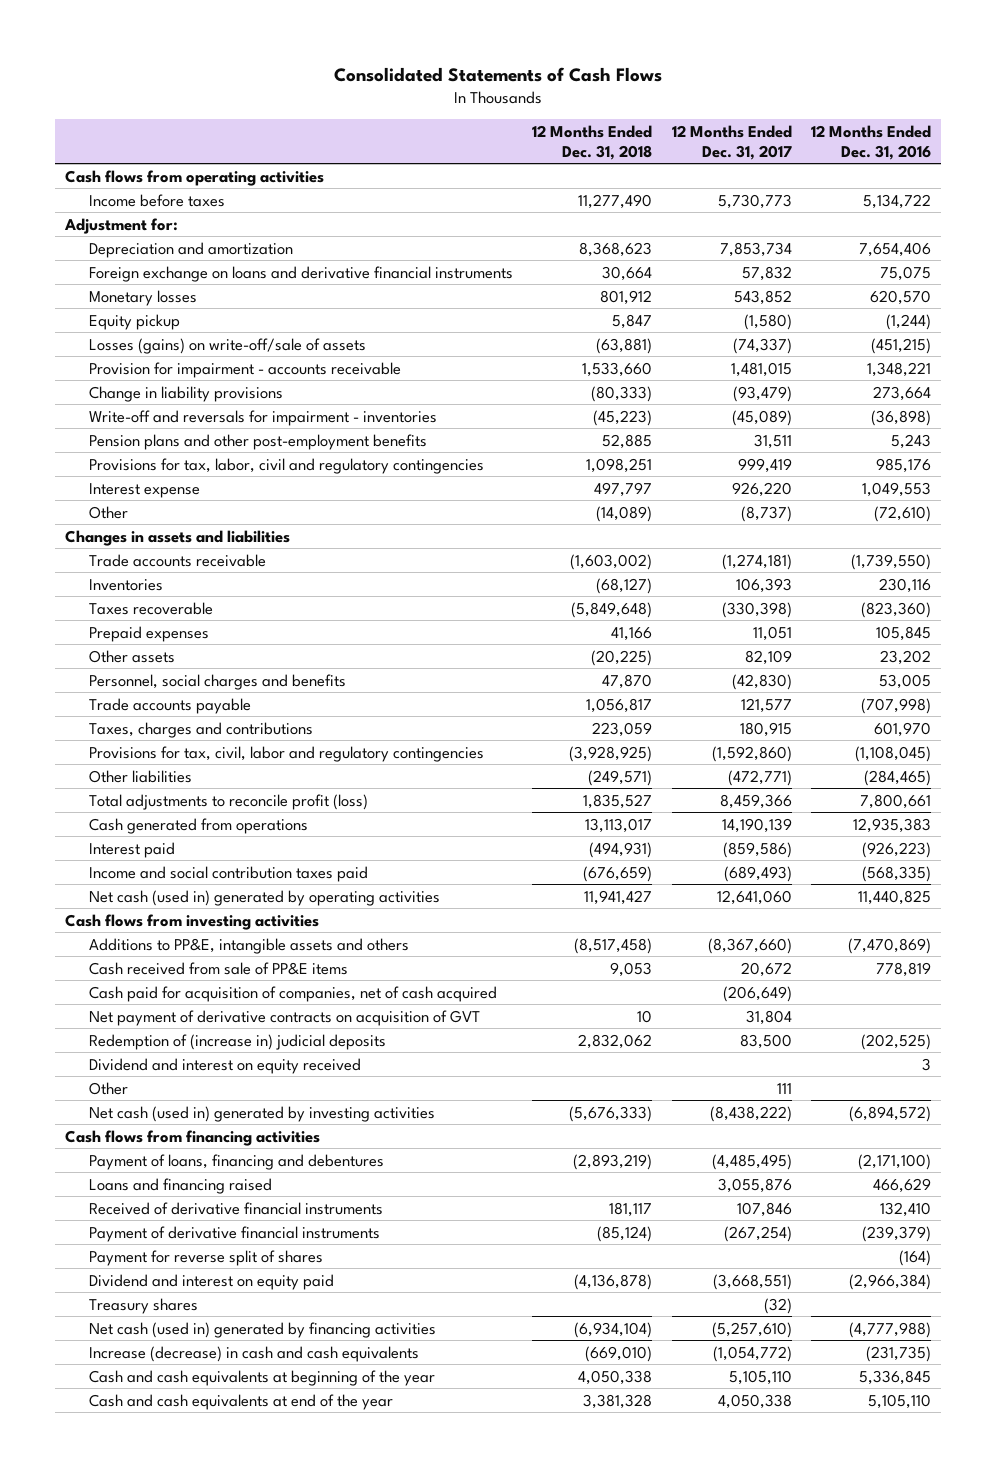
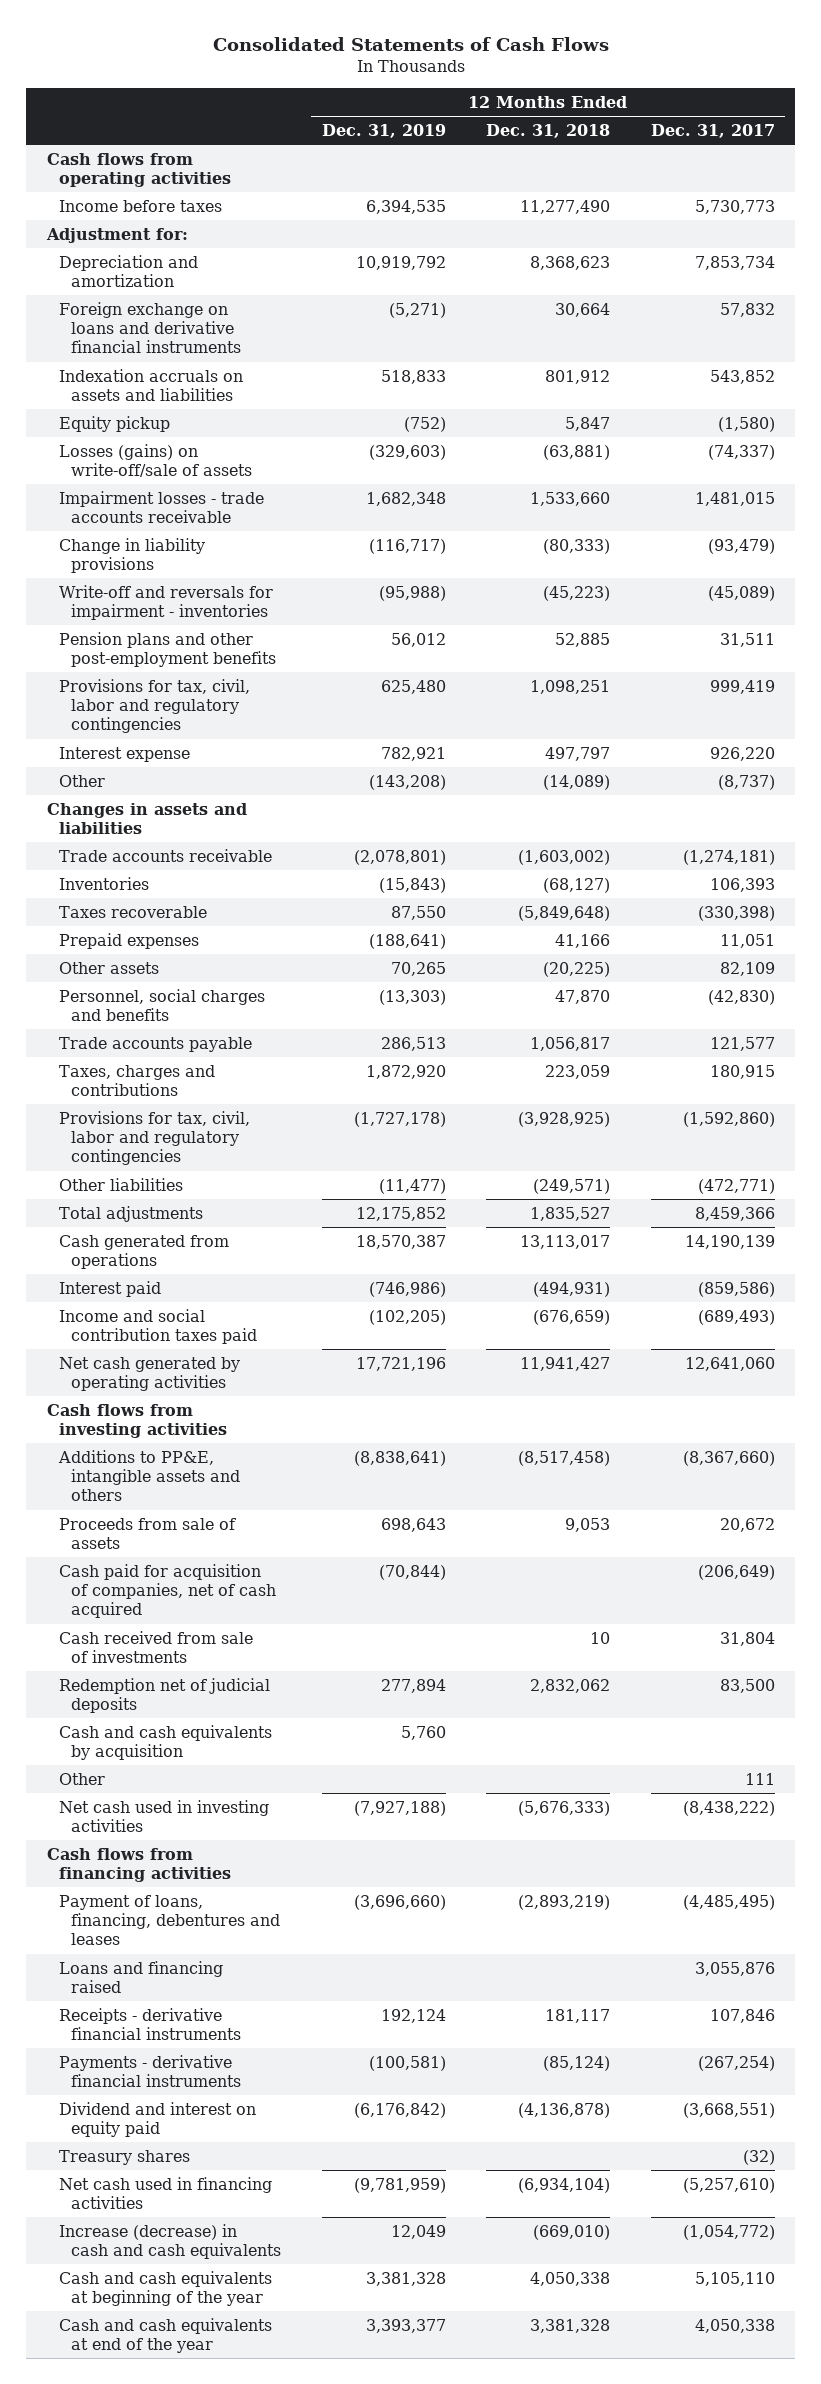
- | 12 Months Ended Dec. 31, 2018 | 12 Months Ended Dec. 31, 2017 | 12 Months Ended Dec. 31, 2016
+ | 12 Months Ended Dec. 31, 2019 | 12 Months Ended Dec. 31, 2018 | 12 Months Ended Dec. 31, 2017
- Monetary losses | 801,912 | 543,852 | 620,570
+ Indexation accruals on assets and liabilities | 518,833 | 801,912 | 543,852
- Provision for impairment - accounts receivable | 1,533,660 | 1,481,015 | 1,348,221
+ Impairment losses - trade accounts receivable | 1,682,348 | 1,533,660 | 1,481,015
- Provisions for tax, labor, civil and regulatory contingencies | 1,098,251 | 999,419 | 985,176
+ Provisions for tax, civil, labor and regulatory contingencies | 625,480 | 1,098,251 | 999,419
- Total adjustments to reconcile profit (loss) | 1,835,527 | 8,459,366 | 7,800,661
+ Total adjustments | 12,175,852 | 1,835,527 | 8,459,366
- Net cash (used in) generated by operating activities | 11,941,427 | 12,641,060 | 11,440,825
+ Net cash generated by operating activities | 17,721,196 | 11,941,427 | 12,641,060
- Cash received from sale of PP&E items | 9,053 | 20,672 | 778,819
+ Proceeds from sale of assets | 698,643 | 9,053 | 20,672
- Net payment of derivative contracts on acquisition of GVT | 10 | 31,804 |
- Redemption of (increase in) judicial deposits | 2,832,062 | 83,500 | (202,525)
- Dividend and interest on equity received | | | 3
+ Cash received from sale of investments | | 10 | 31,804
+ Redemption net of judicial deposits | 277,894 | 2,832,062 | 83,500
+ Cash and cash equivalents by acquisition | 5,760 | |
- Net cash (used in) generated by investing activities | (5,676,333) | (8,438,222) | (6,894,572)
+ Net cash used in investing activities | (7,927,188) | (5,676,333) | (8,438,222)
- Payment of loans, financing and debentures | (2,893,219) | (4,485,495) | (2,171,100)
+ Payment of loans, financing, debentures and leases | (3,696,660) | (2,893,219) | (4,485,495)
- Received of derivative financial instruments | 181,117 | 107,846 | 132,410
- Payment of derivative financial instruments | (85,124) | (267,254) | (239,379)
- Payment for reverse split of shares | | | (164)
+ Receipts - derivative financial instruments | 192,124 | 181,117 | 107,846
+ Payments - derivative financial instruments | (100,581) | (85,124) | (267,254)
- Net cash (used in) generated by financing activities | (6,934,104) | (5,257,610) | (4,777,988)
+ Net cash used in financing activities | (9,781,959) | (6,934,104) | (5,257,610)

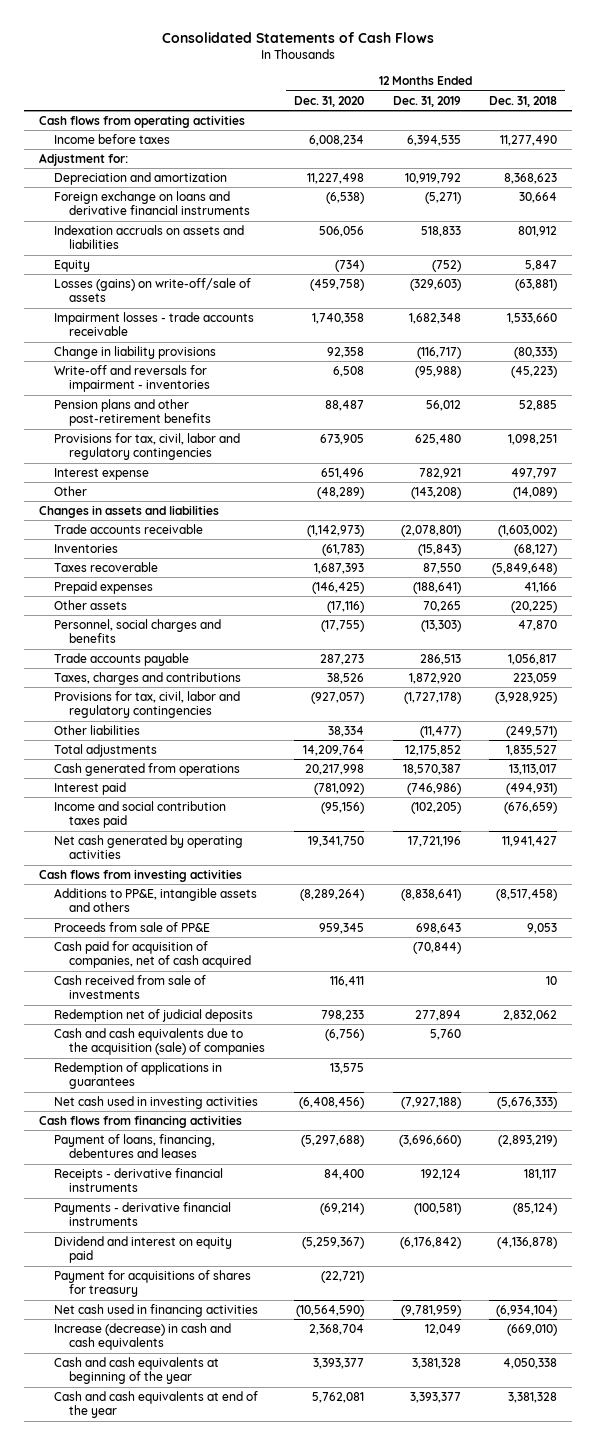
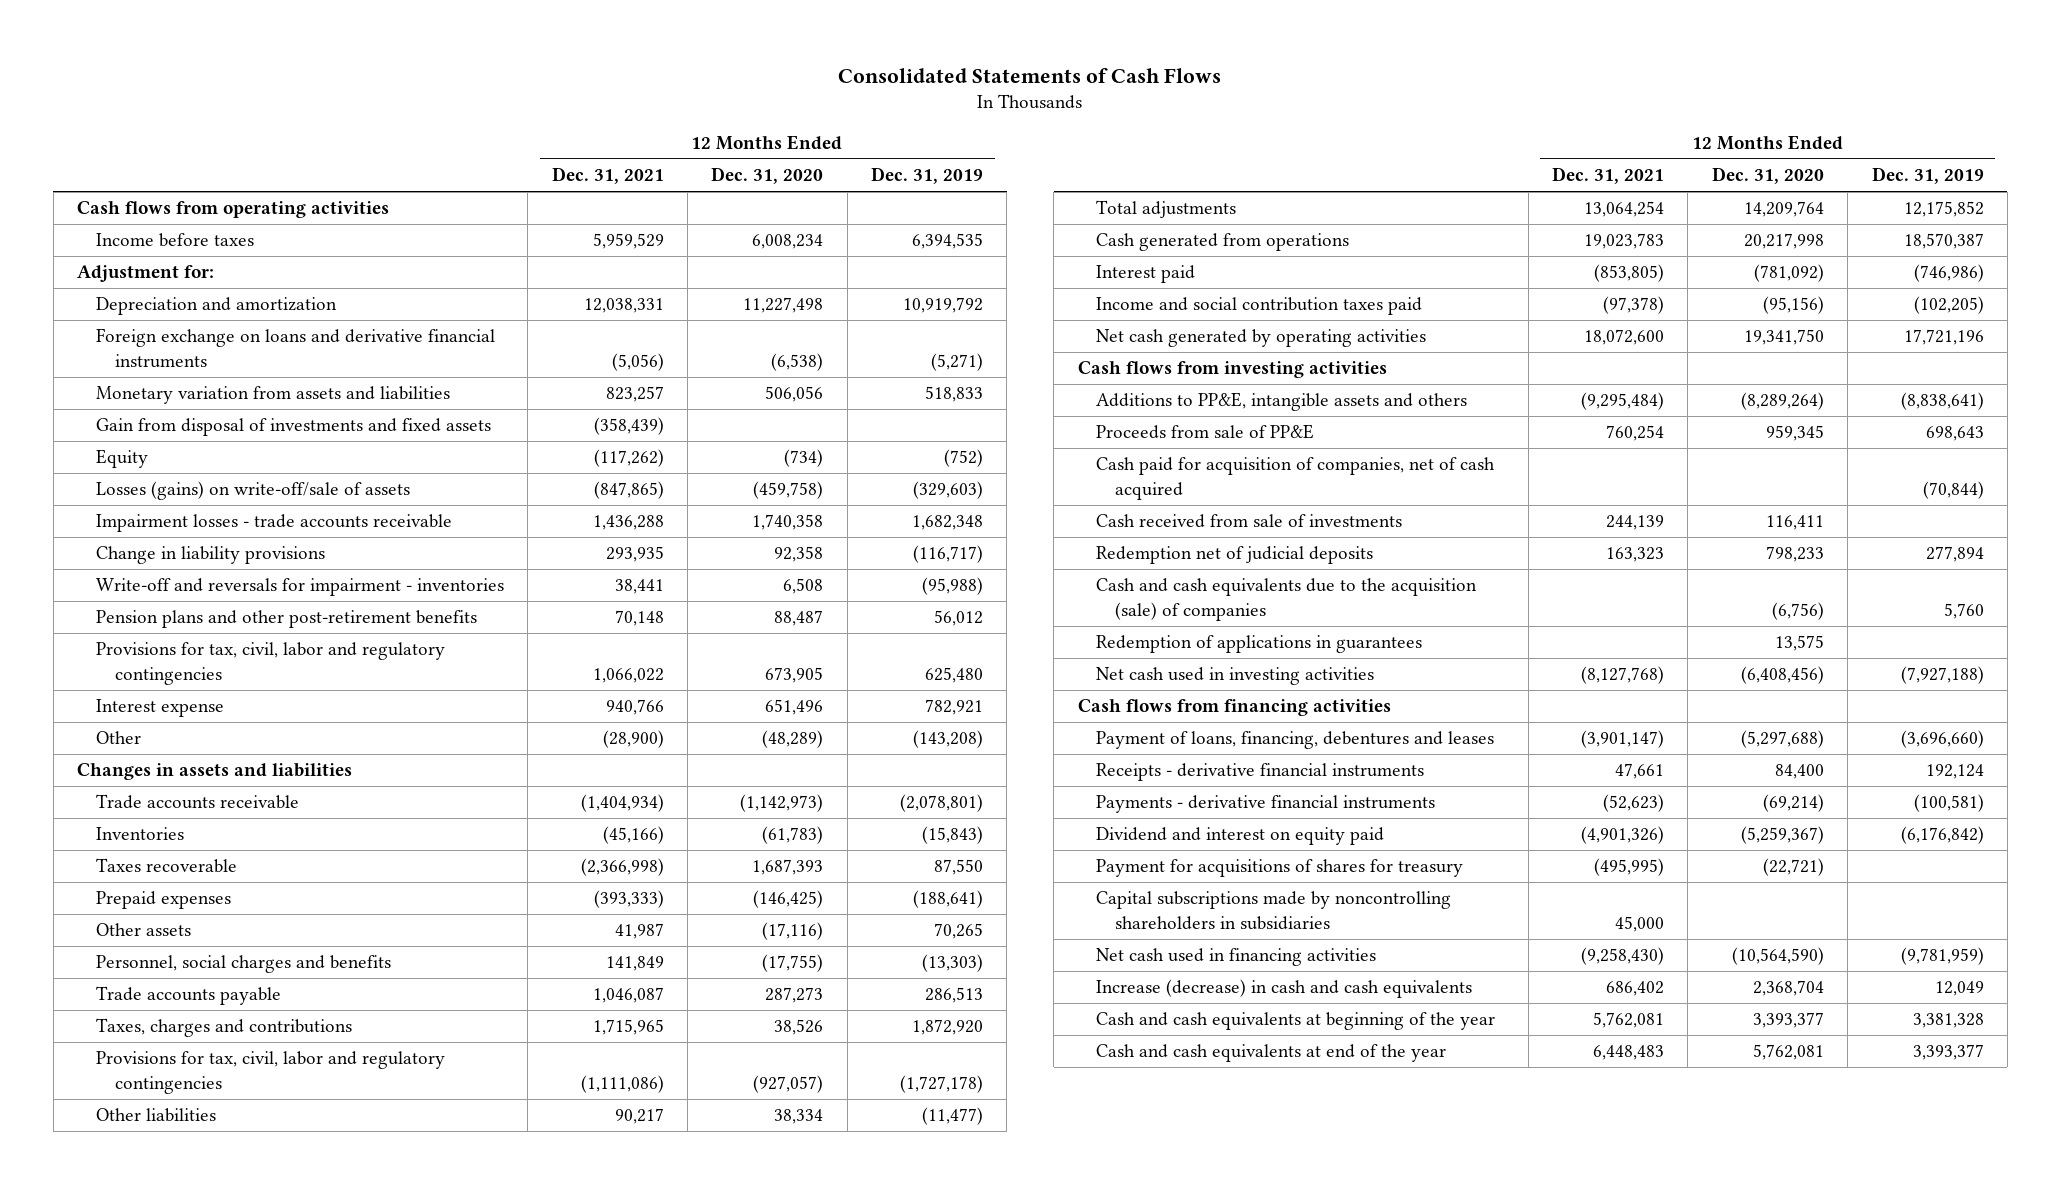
- | 12 Months Ended Dec. 31, 2020 | 12 Months Ended Dec. 31, 2019 | 12 Months Ended Dec. 31, 2018
+ | 12 Months Ended Dec. 31, 2021 | 12 Months Ended Dec. 31, 2020 | 12 Months Ended Dec. 31, 2019
- Indexation accruals on assets and liabilities | 506,056 | 518,833 | 801,912
+ Monetary variation from assets and liabilities | 823,257 | 506,056 | 518,833
+ Gain from disposal of investments and fixed assets | (358,439) | |
+ Capital subscriptions made by noncontrolling shareholders in subsidiaries | 45,000 | |

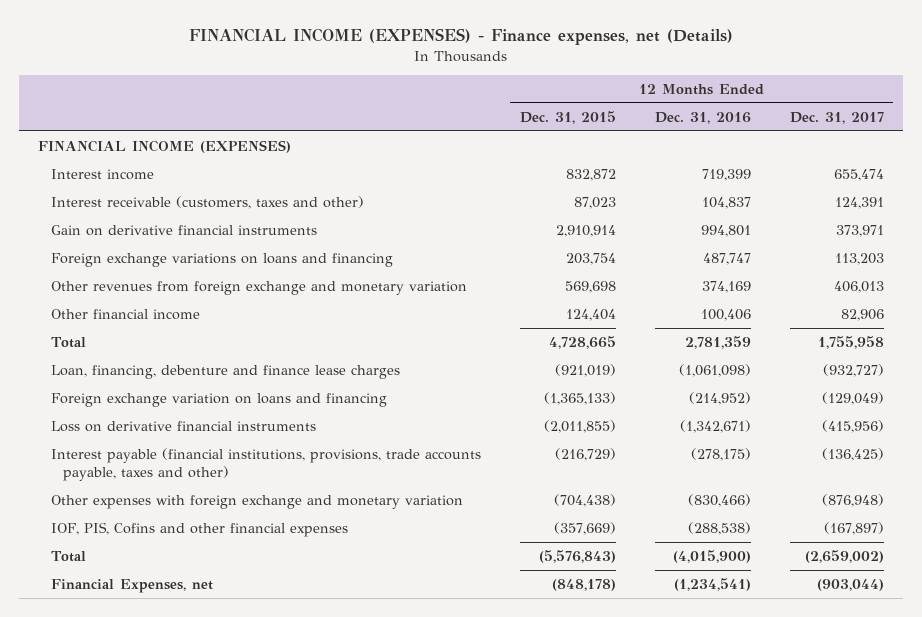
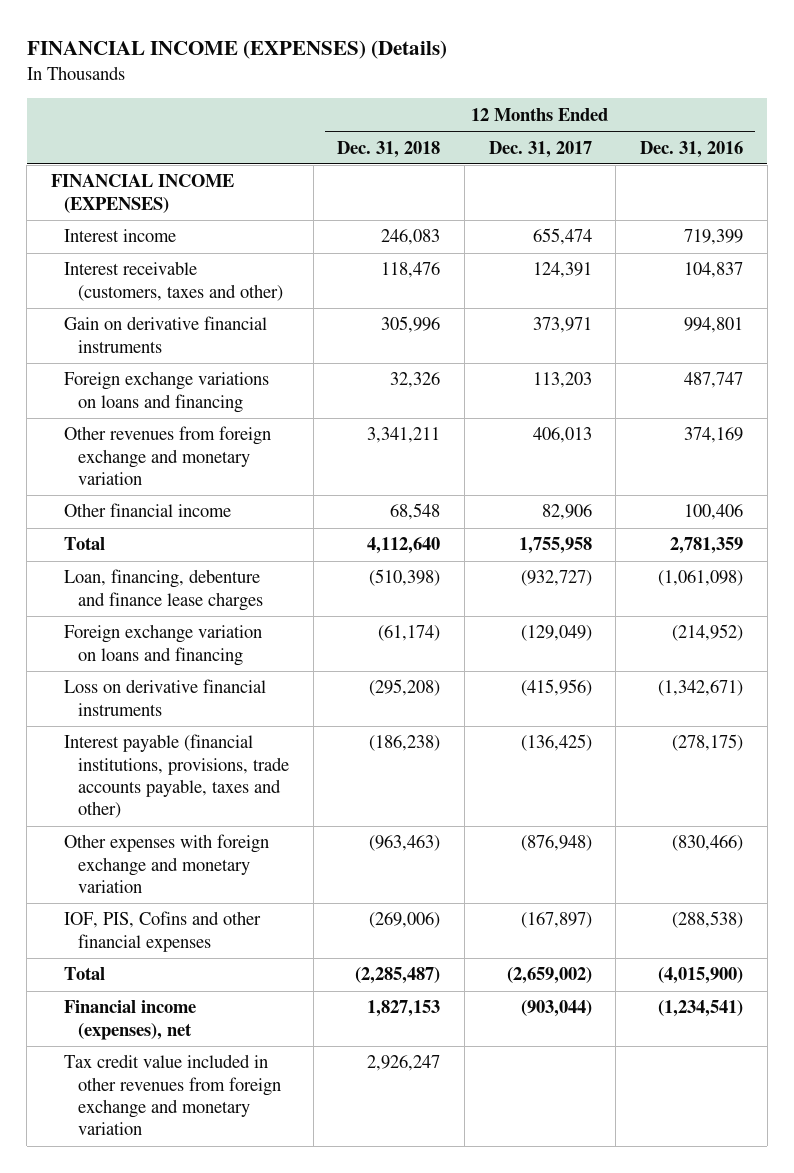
- FINANCIAL INCOME (EXPENSES) - Finance expenses, net (Details)
+ FINANCIAL INCOME (EXPENSES) (Details)
- | 12 Months Ended Dec. 31, 2015 | 12 Months Ended Dec. 31, 2016 | 12 Months Ended Dec. 31, 2017
+ | 12 Months Ended Dec. 31, 2018 | 12 Months Ended Dec. 31, 2017 | 12 Months Ended Dec. 31, 2016
- Financial Expenses, net | (848,178) | (1,234,541) | (903,044)
+ Financial income (expenses), net | 1,827,153 | (903,044) | (1,234,541)
+ Tax credit value included in other revenues from foreign exchange and monetary variation | 2,926,247 | |

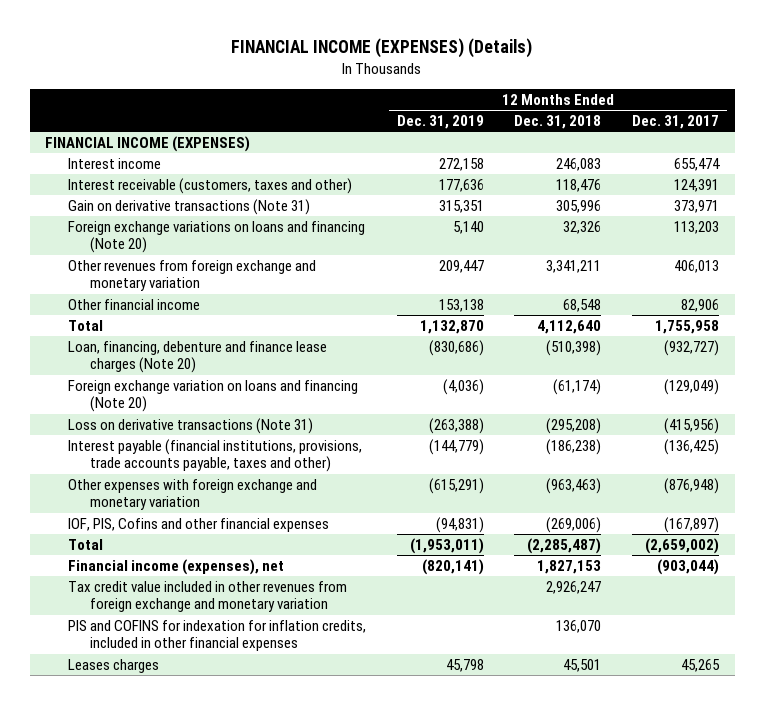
- | 12 Months Ended Dec. 31, 2018 | 12 Months Ended Dec. 31, 2017 | 12 Months Ended Dec. 31, 2016
+ | 12 Months Ended Dec. 31, 2019 | 12 Months Ended Dec. 31, 2018 | 12 Months Ended Dec. 31, 2017
- Gain on derivative financial instruments | 305,996 | 373,971 | 994,801
- Foreign exchange variations on loans and financing | 32,326 | 113,203 | 487,747
+ Gain on derivative transactions (Note 31) | 315,351 | 305,996 | 373,971
+ Foreign exchange variations on loans and financing (Note 20) | 5,140 | 32,326 | 113,203
- Loan, financing, debenture and finance lease charges | (510,398) | (932,727) | (1,061,098)
- Foreign exchange variation on loans and financing | (61,174) | (129,049) | (214,952)
- Loss on derivative financial instruments | (295,208) | (415,956) | (1,342,671)
+ Loan, financing, debenture and finance lease charges (Note 20) | (830,686) | (510,398) | (932,727)
+ Foreign exchange variation on loans and financing (Note 20) | (4,036) | (61,174) | (129,049)
+ Loss on derivative transactions (Note 31) | (263,388) | (295,208) | (415,956)
+ PIS and COFINS for indexation for inflation credits, included in other financial expenses | | 136,070 |
+ Leases charges | 45,798 | 45,501 | 45,265

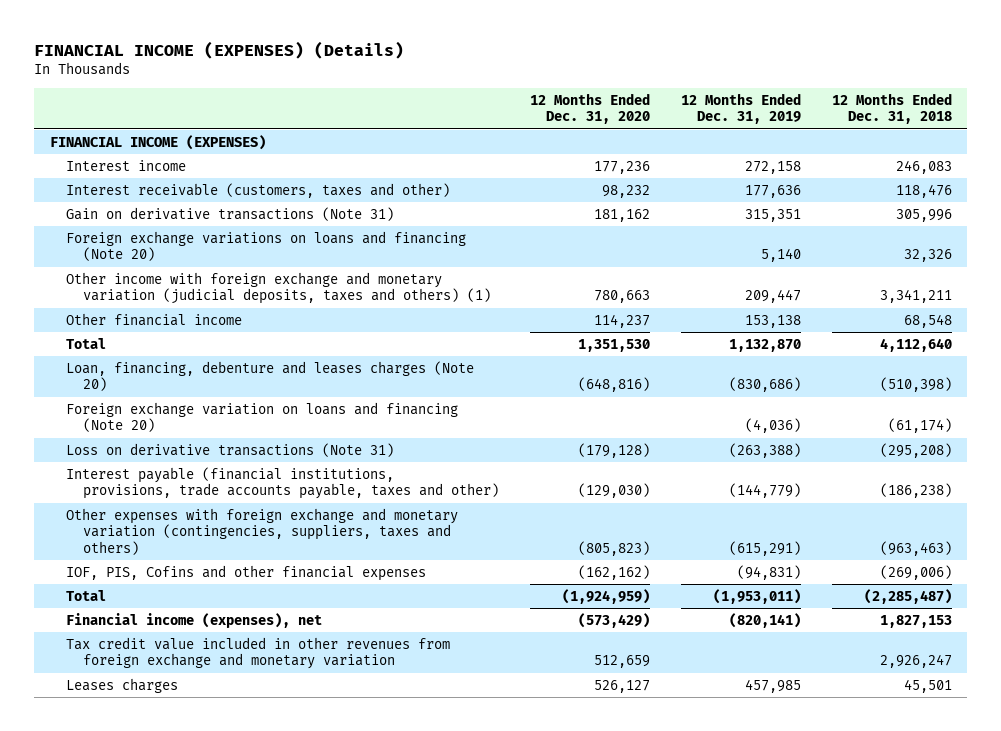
- | 12 Months Ended Dec. 31, 2019 | 12 Months Ended Dec. 31, 2018 | 12 Months Ended Dec. 31, 2017
+ | 12 Months Ended Dec. 31, 2020 | 12 Months Ended Dec. 31, 2019 | 12 Months Ended Dec. 31, 2018
- Other revenues from foreign exchange and monetary variation | 209,447 | 3,341,211 | 406,013
+ Other income with foreign exchange and monetary variation (judicial deposits, taxes and others) (1) | 780,663 | 209,447 | 3,341,211
- Loan, financing, debenture and finance lease charges (Note 20) | (830,686) | (510,398) | (932,727)
+ Loan, financing, debenture and leases charges (Note 20) | (648,816) | (830,686) | (510,398)
- Other expenses with foreign exchange and monetary variation | (615,291) | (963,463) | (876,948)
+ Other expenses with foreign exchange and monetary variation (contingencies, suppliers, taxes and others) | (805,823) | (615,291) | (963,463)
- PIS and COFINS for indexation for inflation credits, included in other financial expenses | | 136,070 |
- Leases charges | 45,798 | 45,501 | 45,265
+ Leases charges | 526,127 | 457,985 | 45,501

